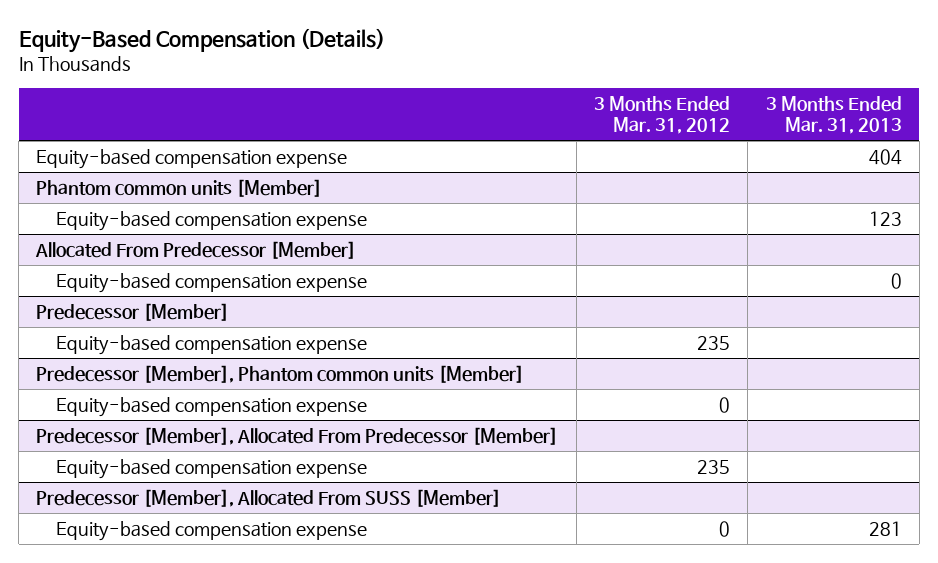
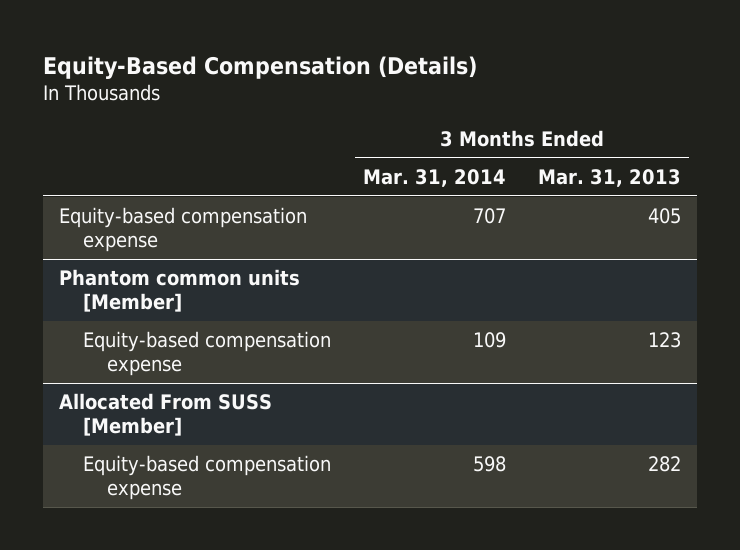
- | 3 Months Ended Mar. 31, 2012 | 3 Months Ended Mar. 31, 2013
+ | 3 Months Ended Mar. 31, 2014 | 3 Months Ended Mar. 31, 2013
- Equity-based compensation expense | | 404
+ Equity-based compensation expense | 707 | 405
- Allocated From Predecessor [Member]
- Equity-based compensation expense | | 0
- Predecessor [Member]
- Equity-based compensation expense | 235 |
- Predecessor [Member], Phantom common units [Member]
- Equity-based compensation expense | 0 |
- Predecessor [Member], Allocated From Predecessor [Member]
- Equity-based compensation expense | 235 |
- Predecessor [Member], Allocated From SUSS [Member]
- Equity-based compensation expense | 0 | 281
+ Allocated From SUSS [Member]
+ Equity-based compensation expense | 598 | 282

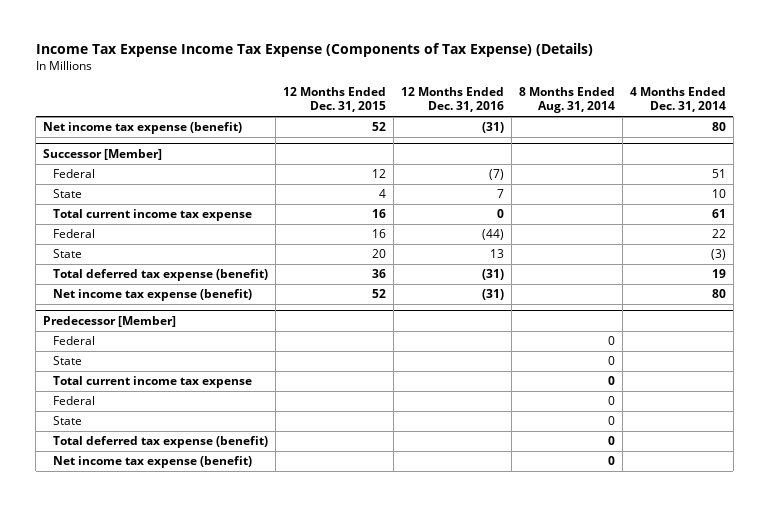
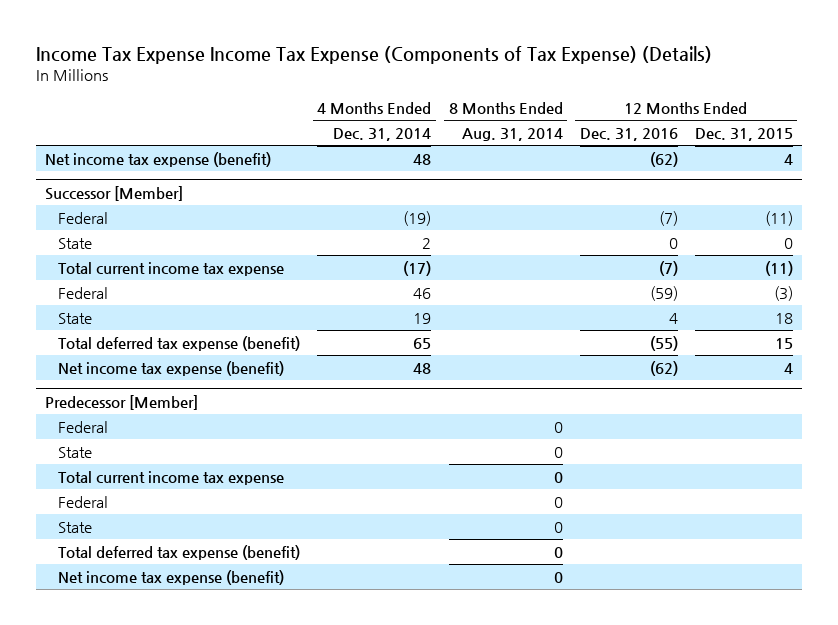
- | 12 Months Ended Dec. 31, 2015 | 12 Months Ended Dec. 31, 2016 | 8 Months Ended Aug. 31, 2014 | 4 Months Ended Dec. 31, 2014
+ | 4 Months Ended Dec. 31, 2014 | 8 Months Ended Aug. 31, 2014 | 12 Months Ended Dec. 31, 2016 | 12 Months Ended Dec. 31, 2015
- Net income tax expense (benefit) | 52 | (31) | | 80
+ Net income tax expense (benefit) | 48 | | (62) | 4
@ Successor [Member]
- Federal | 12 | (7) | | 51
- State | 4 | 7 | | 10
- Total current income tax expense | 16 | 0 | | 61
- Federal | 16 | (44) | | 22
- State | 20 | 13 | | (3)
- Total deferred tax expense (benefit) | 36 | (31) | | 19
- Net income tax expense (benefit) | 52 | (31) | | 80
+ Federal | (19) | | (7) | (11)
+ State | 2 | | 0 | 0
+ Total current income tax expense | (17) | | (7) | (11)
+ Federal | 46 | | (59) | (3)
+ State | 19 | | 4 | 18
+ Total deferred tax expense (benefit) | 65 | | (55) | 15
+ Net income tax expense (benefit) | 48 | | (62) | 4

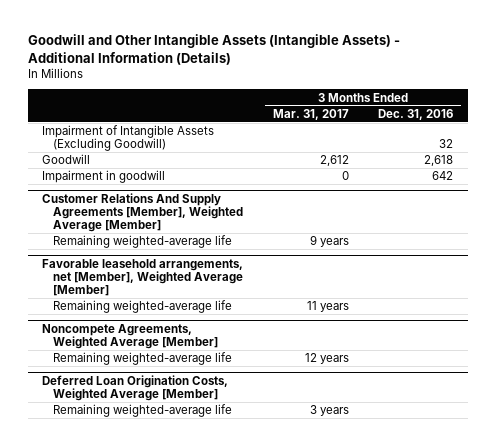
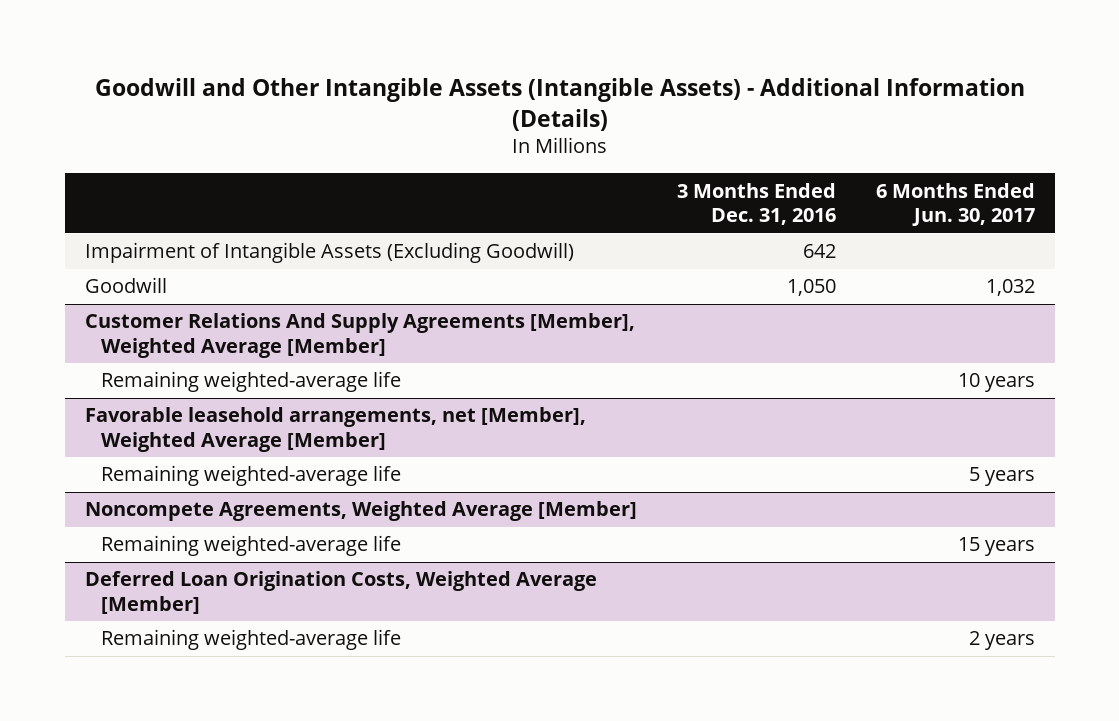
- | 3 Months Ended Mar. 31, 2017 | 3 Months Ended Dec. 31, 2016
+ | 3 Months Ended Dec. 31, 2016 | 6 Months Ended Jun. 30, 2017
- Impairment of Intangible Assets (Excluding Goodwill) | | 32
- Goodwill | 2,612 | 2,618
- Impairment in goodwill | 0 | 642
+ Impairment of Intangible Assets (Excluding Goodwill) | 642 |
+ Goodwill | 1,050 | 1,032

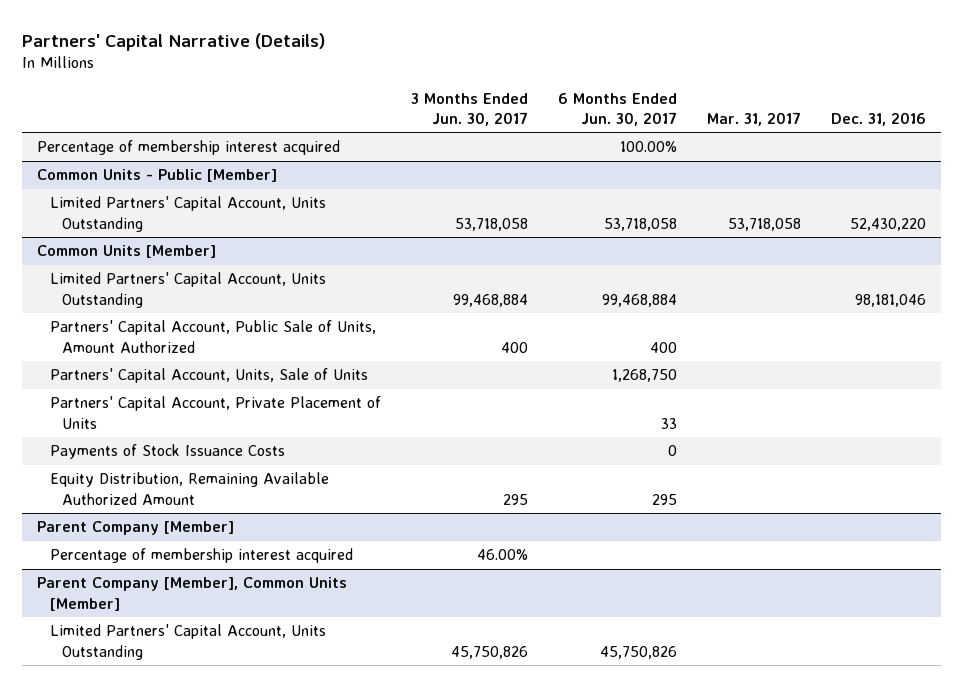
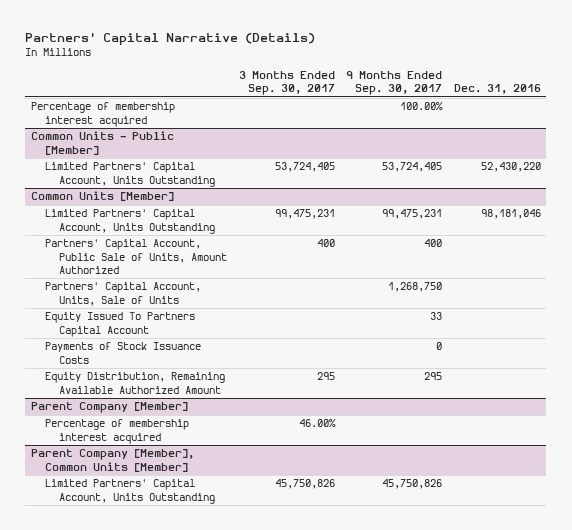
- | 3 Months Ended Jun. 30, 2017 | 6 Months Ended Jun. 30, 2017 | Mar. 31, 2017 | Dec. 31, 2016
+ | 3 Months Ended Sep. 30, 2017 | 9 Months Ended Sep. 30, 2017 | Dec. 31, 2016
@ Common Units [Member]
- Partners' Capital Account, Private Placement of Units | | 33 | |
+ Equity Issued To Partners Capital Account | | 33 |

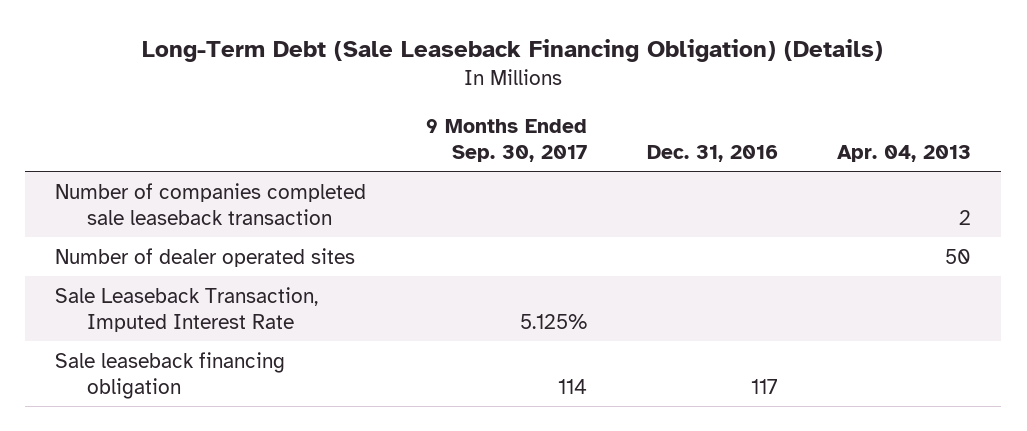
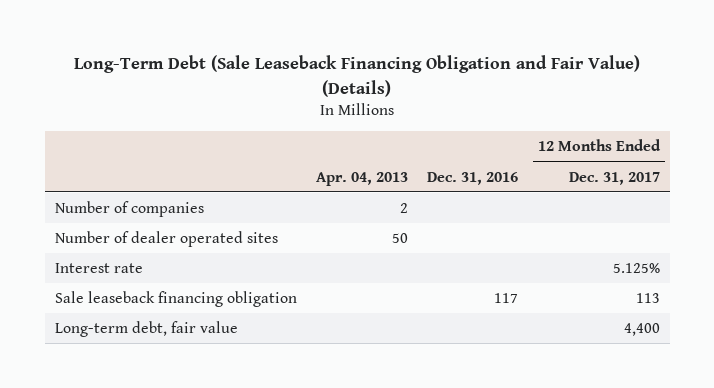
- Long-Term Debt (Sale Leaseback Financing Obligation) (Details)
+ Long-Term Debt (Sale Leaseback Financing Obligation and Fair Value) (Details)
- | 9 Months Ended Sep. 30, 2017 | Dec. 31, 2016 | Apr. 04, 2013
+ | Apr. 04, 2013 | Dec. 31, 2016 | 12 Months Ended Dec. 31, 2017
- Number of companies completed sale leaseback transaction | | | 2
+ Number of companies | 2 | |
- Sale Leaseback Transaction, Imputed Interest Rate | 5.125% | |
+ Interest rate | | | 5.125%
+ Long-term debt, fair value | | | 4,400

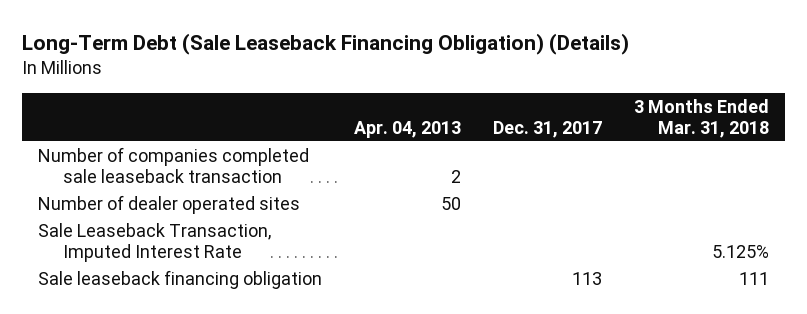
- Long-Term Debt (Sale Leaseback Financing Obligation and Fair Value) (Details)
+ Long-Term Debt (Sale Leaseback Financing Obligation) (Details)
- | Apr. 04, 2013 | Dec. 31, 2016 | 12 Months Ended Dec. 31, 2017
+ | Apr. 04, 2013 | Dec. 31, 2017 | 3 Months Ended Mar. 31, 2018
- Number of companies | 2 | |
+ Number of companies completed sale leaseback transaction | 2 | |
- Interest rate | | | 5.125%
+ Sale Leaseback Transaction, Imputed Interest Rate | | | 5.125%
- Long-term debt, fair value | | | 4,400

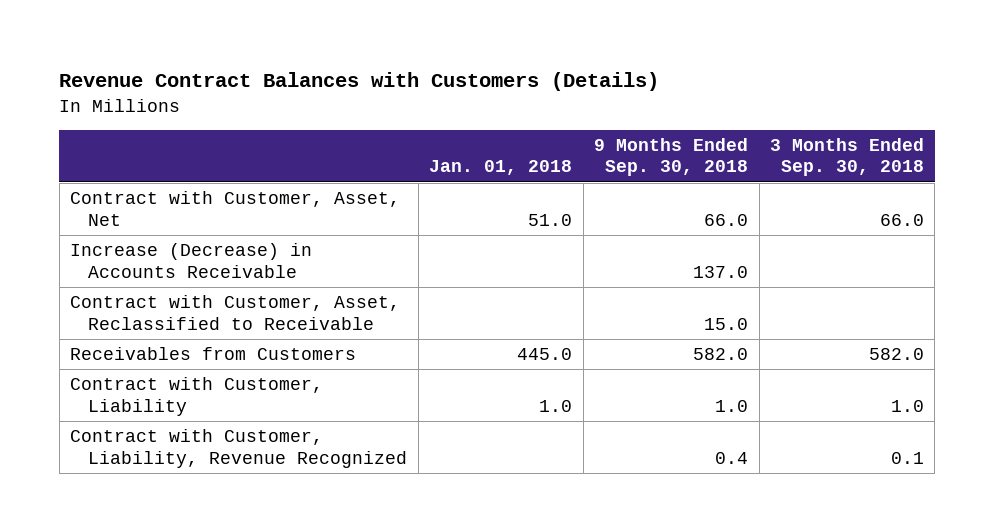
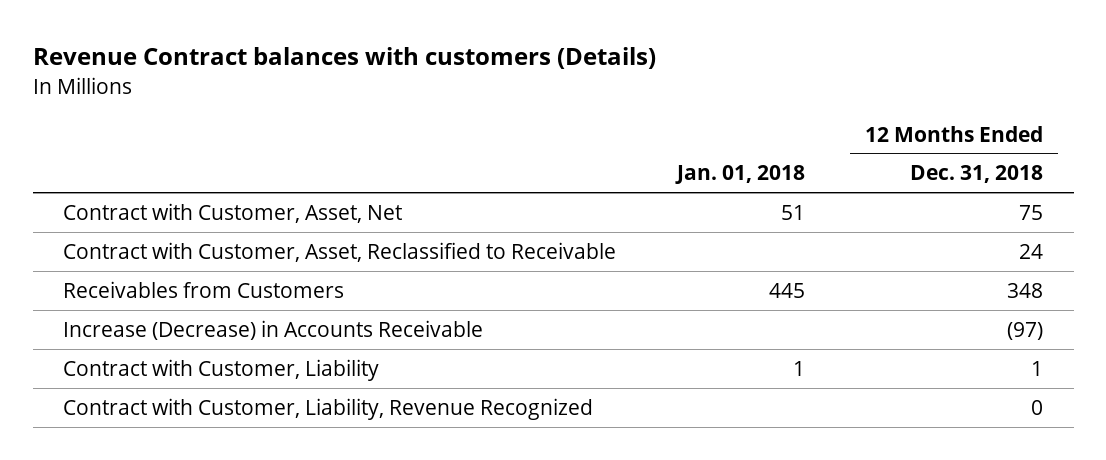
- Revenue Contract Balances with Customers (Details)
+ Revenue Contract balances with customers (Details)
- | Jan. 01, 2018 | 9 Months Ended Sep. 30, 2018 | 3 Months Ended Sep. 30, 2018
+ | Jan. 01, 2018 | 12 Months Ended Dec. 31, 2018
- Contract with Customer, Asset, Net | 51.0 | 66.0 | 66.0
+ Contract with Customer, Asset, Net | 51 | 75
- Receivables from Customers | 445.0 | 582.0 | 582.0
- Contract with Customer, Liability | 1.0 | 1.0 | 1.0
+ Receivables from Customers | 445 | 348
moved down: Increase (Decrease) in Accounts Receivable | | (97)
+ Contract with Customer, Liability | 1 | 1

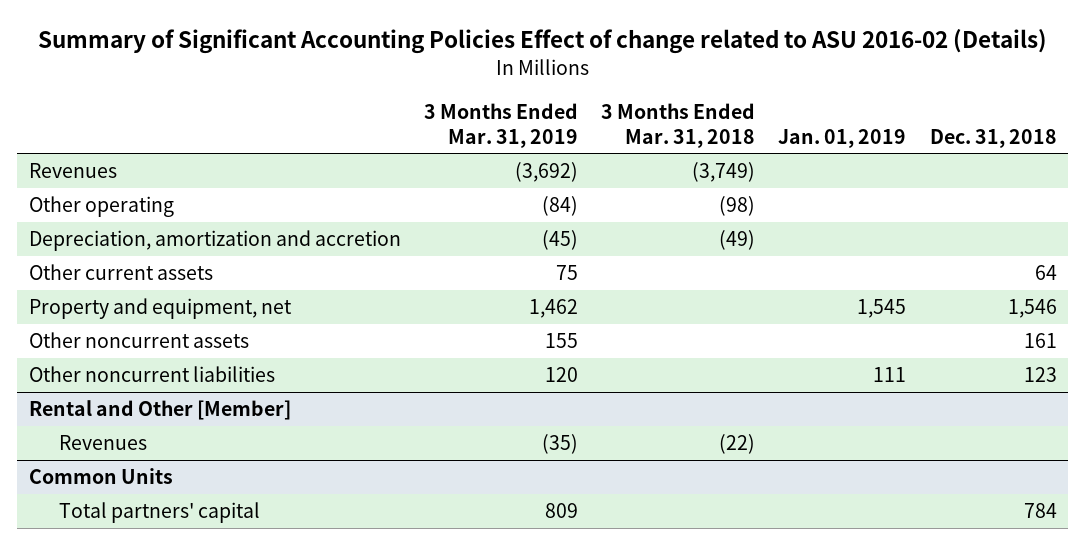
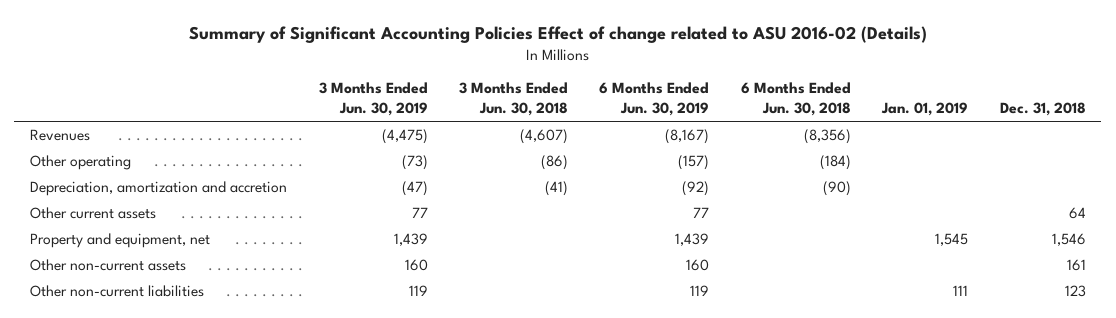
- | 3 Months Ended Mar. 31, 2019 | 3 Months Ended Mar. 31, 2018 | Jan. 01, 2019 | Dec. 31, 2018
+ | 3 Months Ended Jun. 30, 2019 | 3 Months Ended Jun. 30, 2018 | 6 Months Ended Jun. 30, 2019 | 6 Months Ended Jun. 30, 2018 | Jan. 01, 2019 | Dec. 31, 2018
- Other noncurrent assets | 155 | | | 161
- Other noncurrent liabilities | 120 | | 111 | 123
- Rental and Other [Member]
- Revenues | (35) | (22) | |
- Common Units
- Total partners' capital | 809 | | | 784
+ Other non-current assets | 160 | | 160 | | | 161
+ Other non-current liabilities | 119 | | 119 | | 111 | 123

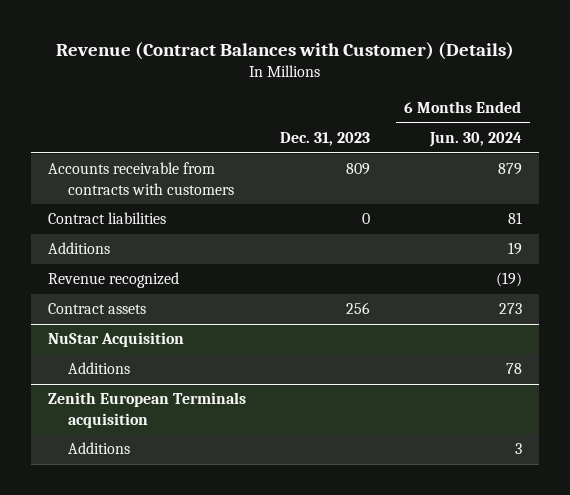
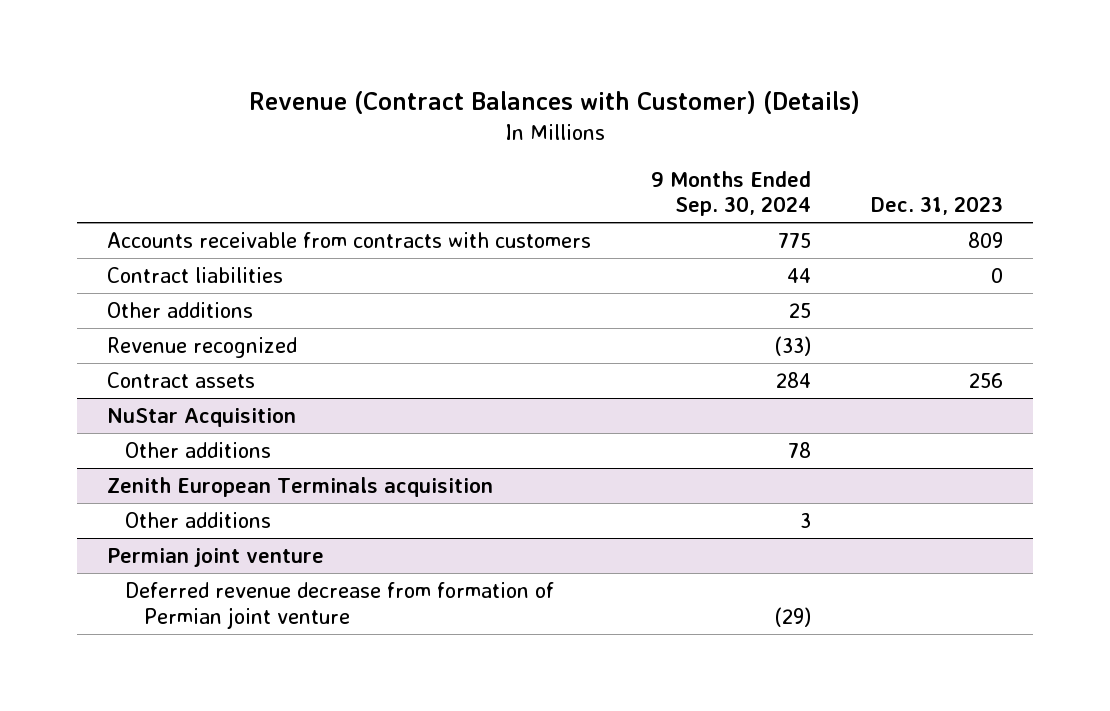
- | Dec. 31, 2023 | 6 Months Ended Jun. 30, 2024
+ | 9 Months Ended Sep. 30, 2024 | Dec. 31, 2023
- Additions | | 19
+ Other additions | 25 |
@ NuStar Acquisition
- Additions | | 78
+ Other additions | 78 |
@ Zenith European Terminals acquisition
- Additions | | 3
+ Other additions | 3 |
+ Permian joint venture
+ Deferred revenue decrease from formation of Permian joint venture | (29) |

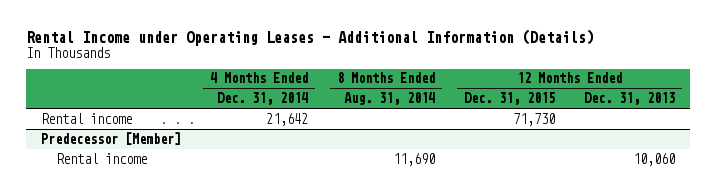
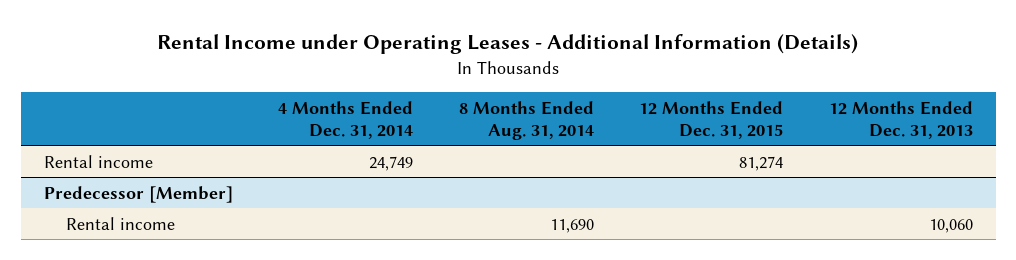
- Rental income | 21,642 | | 71,730 |
+ Rental income | 24,749 | | 81,274 |

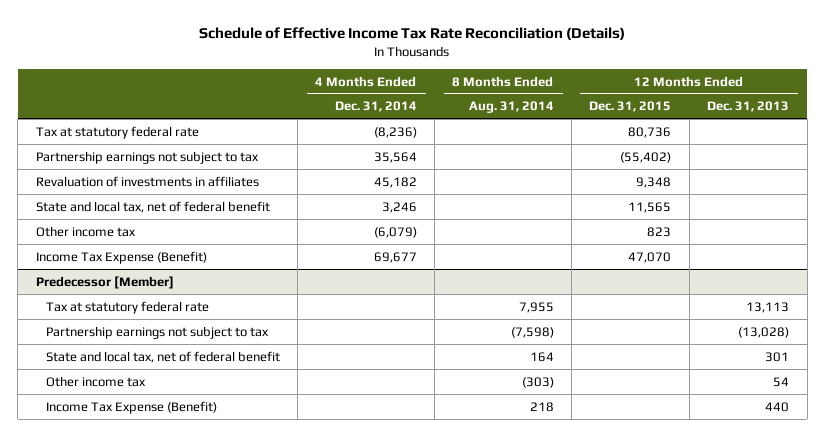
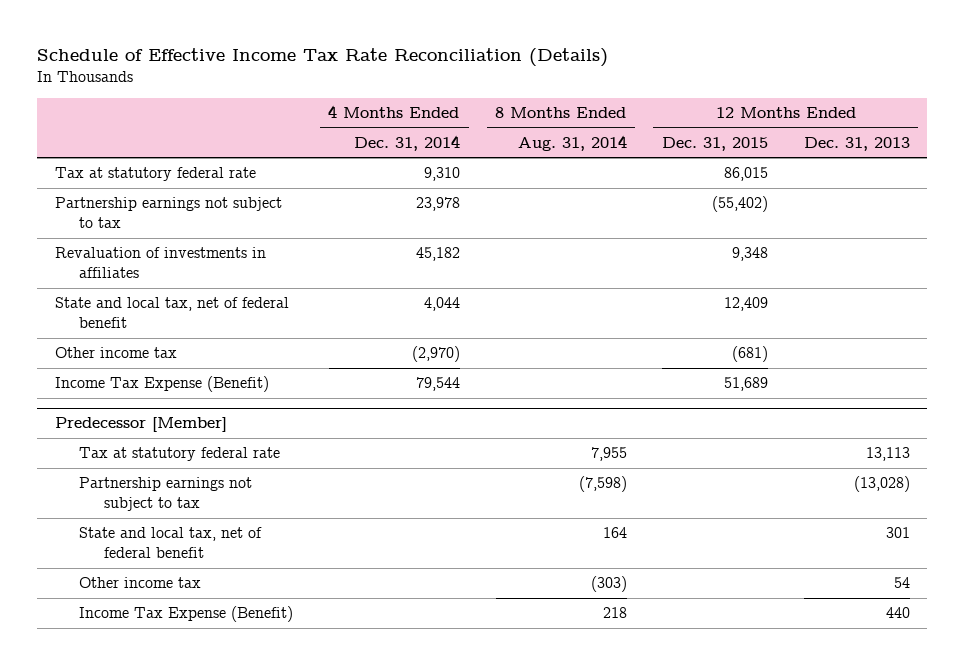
- Tax at statutory federal rate | (8,236) | | 80,736 |
- Partnership earnings not subject to tax | 35,564 | | (55,402) |
+ Tax at statutory federal rate | 9,310 | | 86,015 |
+ Partnership earnings not subject to tax | 23,978 | | (55,402) |
- State and local tax, net of federal benefit | 3,246 | | 11,565 |
- Other income tax | (6,079) | | 823 |
- Income Tax Expense (Benefit) | 69,677 | | 47,070 |
+ State and local tax, net of federal benefit | 4,044 | | 12,409 |
+ Other income tax | (2,970) | | (681) |
+ Income Tax Expense (Benefit) | 79,544 | | 51,689 |

